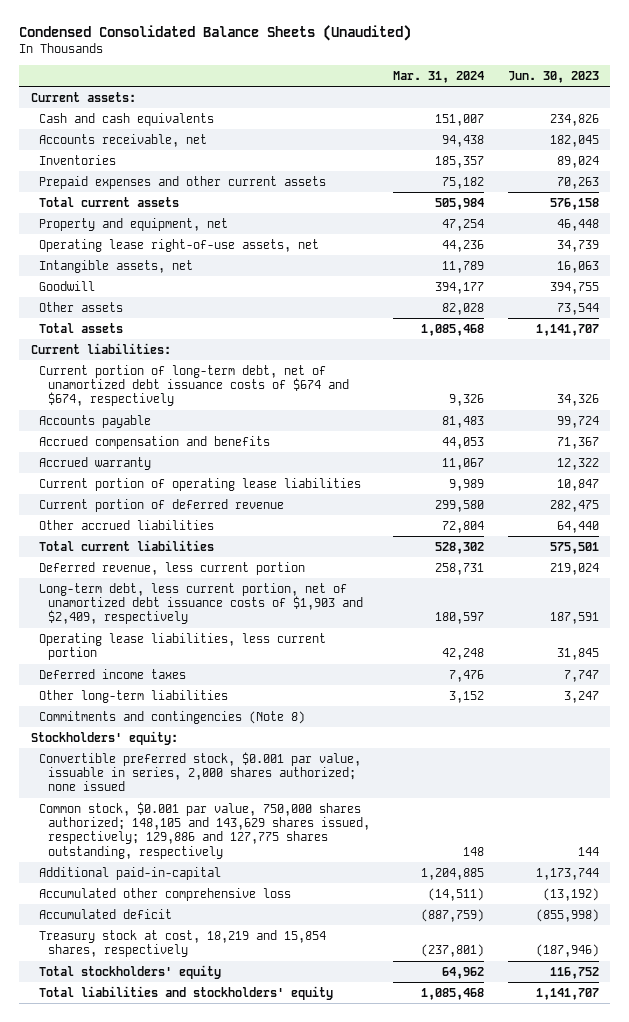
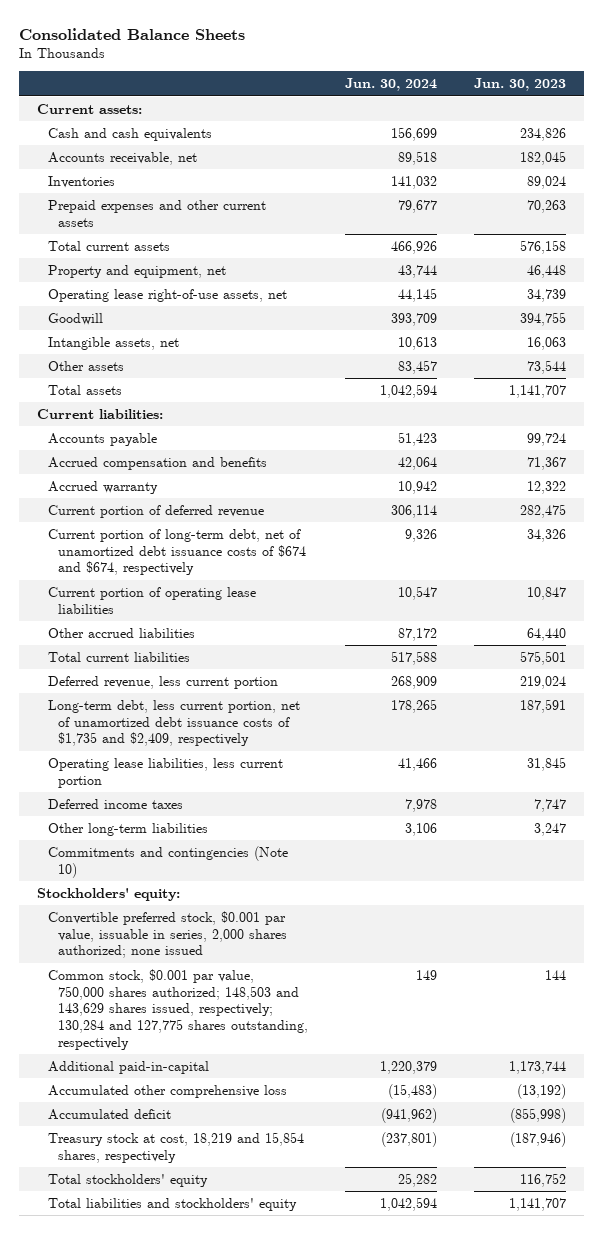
- Condensed Consolidated Balance Sheets (Unaudited)
+ Consolidated Balance Sheets
- | Mar. 31, 2024 | Jun. 30, 2023
+ | Jun. 30, 2024 | Jun. 30, 2023
moved down: Intangible assets, net | 10,613 | 16,063
moved down: Current portion of long-term debt, net of unamortized debt issuance costs of $674 and $674, respectively | 9,326 | 34,326
moved down: Current portion of operating lease liabilities | 10,547 | 10,847
- Long-term debt, less current portion, net of unamortized debt issuance costs of $1,903 and $2,409, respectively | 180,597 | 187,591
+ Long-term debt, less current portion, net of unamortized debt issuance costs of $1,735 and $2,409, respectively | 178,265 | 187,591
- Commitments and contingencies (Note 8)
+ Commitments and contingencies (Note 10)
- Common stock, $0.001 par value, 750,000 shares authorized; 148,105 and 143,629 shares issued, respectively; 129,886 and 127,775 shares outstanding, respectively | 148 | 144
+ Common stock, $0.001 par value, 750,000 shares authorized; 148,503 and 143,629 shares issued, respectively; 130,284 and 127,775 shares outstanding, respectively | 149 | 144

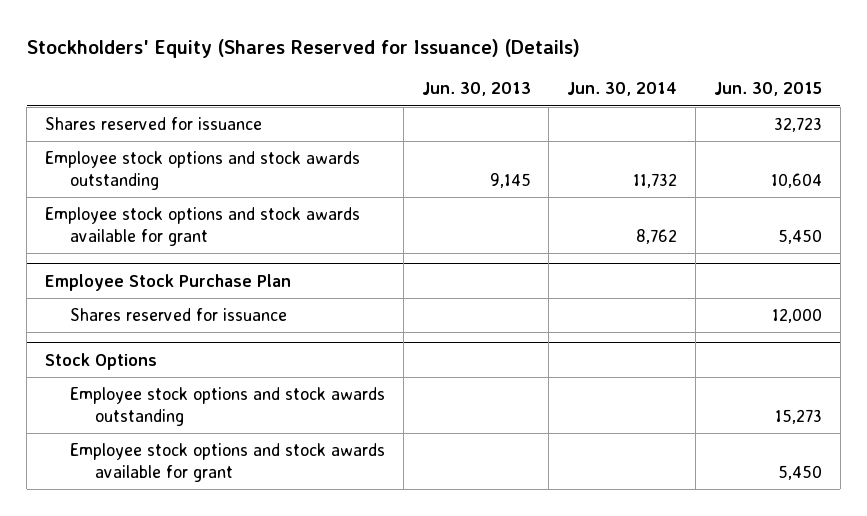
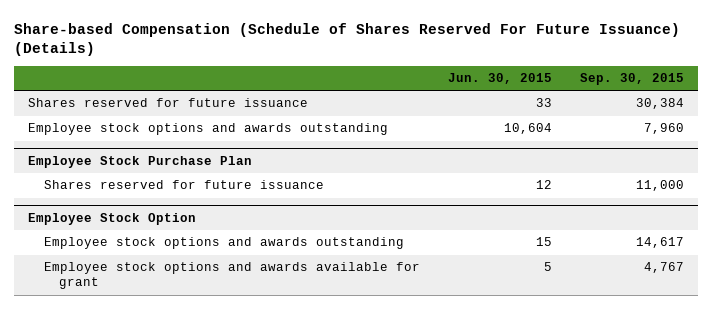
- Stockholders' Equity (Shares Reserved for Issuance) (Details)
+ Share-based Compensation (Schedule of Shares Reserved For Future Issuance) (Details)
- | Jun. 30, 2013 | Jun. 30, 2014 | Jun. 30, 2015
+ | Jun. 30, 2015 | Sep. 30, 2015
- Shares reserved for issuance | | | 32,723
- Employee stock options and stock awards outstanding | 9,145 | 11,732 | 10,604
- Employee stock options and stock awards available for grant | | 8,762 | 5,450
+ Shares reserved for future issuance | 33 | 30,384
+ Employee stock options and awards outstanding | 10,604 | 7,960
@ Employee Stock Purchase Plan
- Shares reserved for issuance | | | 12,000
- Stock Options
- Employee stock options and stock awards outstanding | | | 15,273
- Employee stock options and stock awards available for grant | | | 5,450
@ Employee Stock Purchase Plan
+ Shares reserved for future issuance | 12 | 11,000
+ Employee Stock Option
+ Employee stock options and awards outstanding | 15 | 14,617
+ Employee stock options and awards available for grant | 5 | 4,767

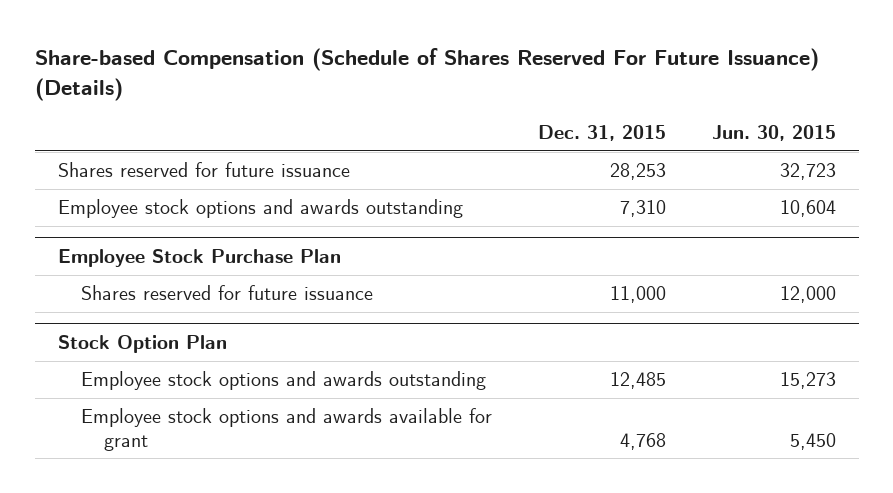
- | Jun. 30, 2015 | Sep. 30, 2015
+ | Dec. 31, 2015 | Jun. 30, 2015
- Shares reserved for future issuance | 33 | 30,384
+ Shares reserved for future issuance | 28,253 | 32,723
@ Employee Stock Purchase Plan
- Shares reserved for future issuance | 12 | 11,000
- Employee Stock Option
- Employee stock options and awards outstanding | 15 | 14,617
- Employee stock options and awards available for grant | 5 | 4,767
@ Employee Stock Purchase Plan
+ Shares reserved for future issuance | 11,000 | 12,000
+ Stock Option Plan
+ Employee stock options and awards outstanding | 12,485 | 15,273
+ Employee stock options and awards available for grant | 4,768 | 5,450

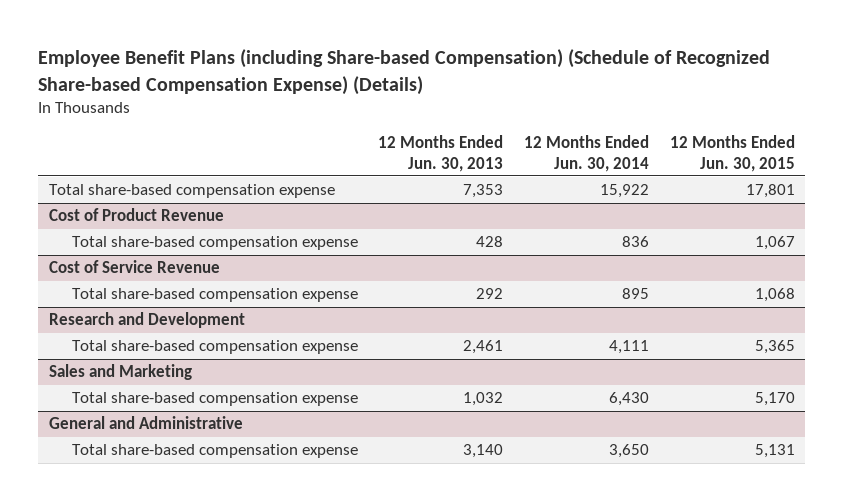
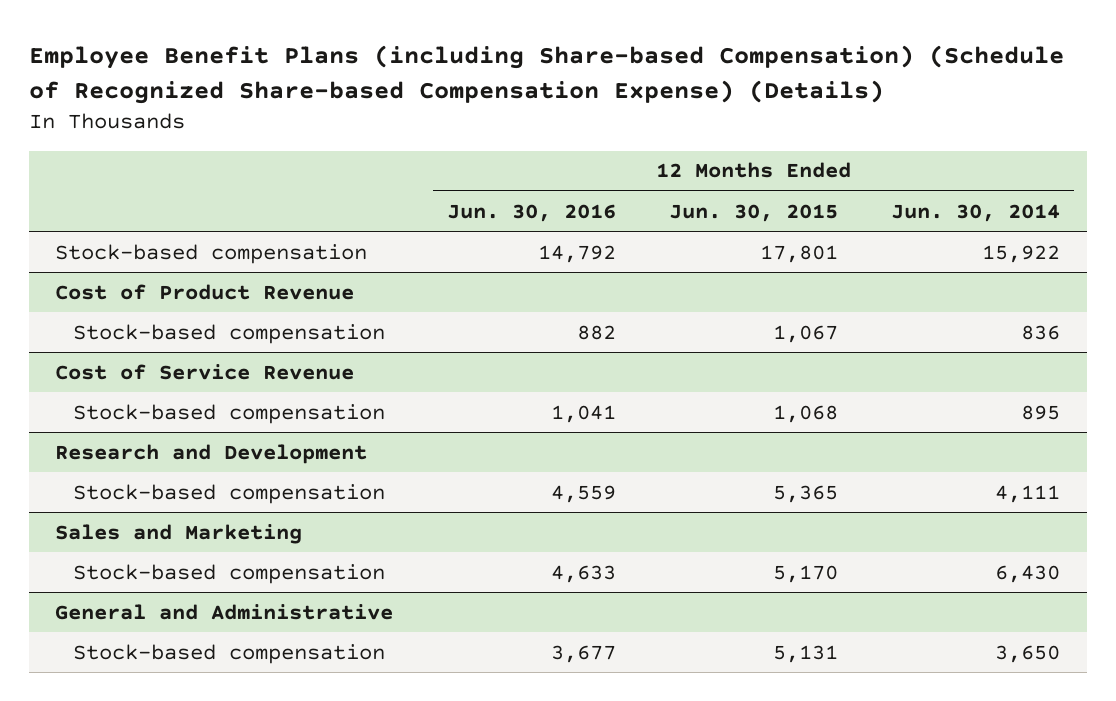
- | 12 Months Ended Jun. 30, 2013 | 12 Months Ended Jun. 30, 2014 | 12 Months Ended Jun. 30, 2015
+ | 12 Months Ended Jun. 30, 2016 | 12 Months Ended Jun. 30, 2015 | 12 Months Ended Jun. 30, 2014
- Total share-based compensation expense | 7,353 | 15,922 | 17,801
+ Stock-based compensation | 14,792 | 17,801 | 15,922
@ Cost of Product Revenue
- Total share-based compensation expense | 428 | 836 | 1,067
+ Stock-based compensation | 882 | 1,067 | 836
@ Cost of Service Revenue
- Total share-based compensation expense | 292 | 895 | 1,068
+ Stock-based compensation | 1,041 | 1,068 | 895
@ Research and Development
- Total share-based compensation expense | 2,461 | 4,111 | 5,365
+ Stock-based compensation | 4,559 | 5,365 | 4,111
@ Sales and Marketing
- Total share-based compensation expense | 1,032 | 6,430 | 5,170
+ Stock-based compensation | 4,633 | 5,170 | 6,430
@ General and Administrative
- Total share-based compensation expense | 3,140 | 3,650 | 5,131
+ Stock-based compensation | 3,677 | 5,131 | 3,650

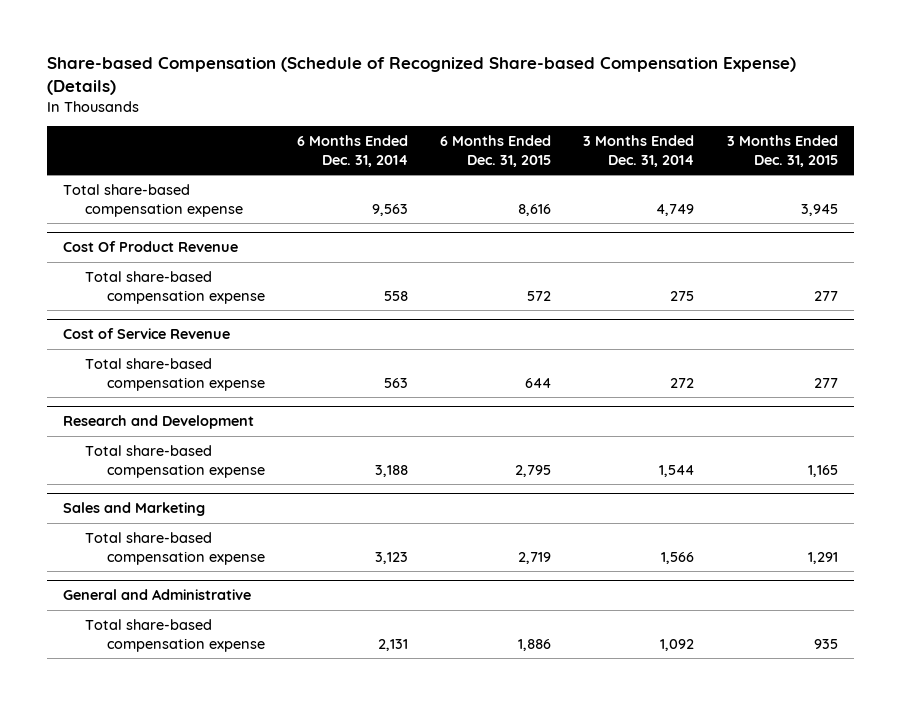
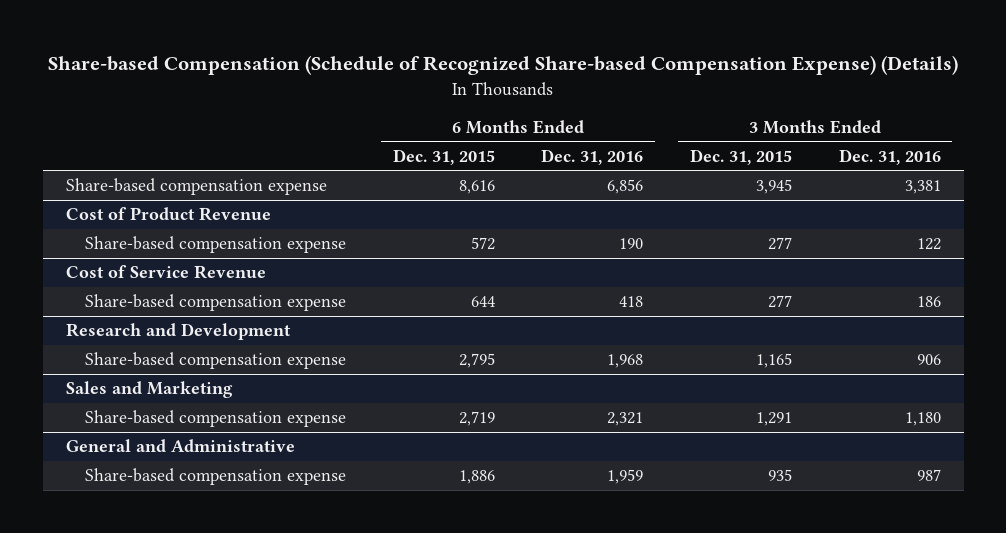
- | 6 Months Ended Dec. 31, 2014 | 6 Months Ended Dec. 31, 2015 | 3 Months Ended Dec. 31, 2014 | 3 Months Ended Dec. 31, 2015
+ | 6 Months Ended Dec. 31, 2015 | 6 Months Ended Dec. 31, 2016 | 3 Months Ended Dec. 31, 2015 | 3 Months Ended Dec. 31, 2016
- Total share-based compensation expense | 9,563 | 8,616 | 4,749 | 3,945
- Cost Of Product Revenue
- Total share-based compensation expense | 558 | 572 | 275 | 277
+ Share-based compensation expense | 8,616 | 6,856 | 3,945 | 3,381
+ Cost of Product Revenue
+ Share-based compensation expense | 572 | 190 | 277 | 122
@ Cost of Service Revenue
- Total share-based compensation expense | 563 | 644 | 272 | 277
+ Share-based compensation expense | 644 | 418 | 277 | 186
@ Research and Development
- Total share-based compensation expense | 3,188 | 2,795 | 1,544 | 1,165
+ Share-based compensation expense | 2,795 | 1,968 | 1,165 | 906
@ Sales and Marketing
- Total share-based compensation expense | 3,123 | 2,719 | 1,566 | 1,291
+ Share-based compensation expense | 2,719 | 2,321 | 1,291 | 1,180
@ General and Administrative
- Total share-based compensation expense | 2,131 | 1,886 | 1,092 | 935
+ Share-based compensation expense | 1,886 | 1,959 | 935 | 987

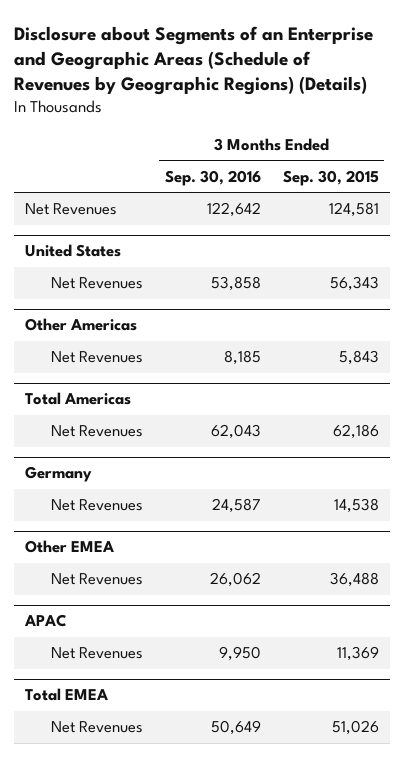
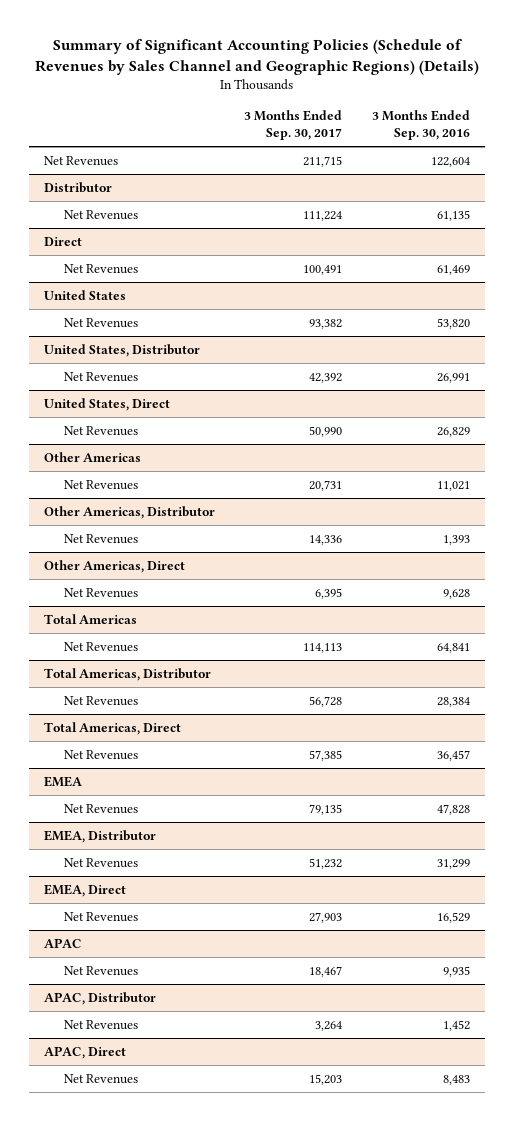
- Disclosure about Segments of an Enterprise and Geographic Areas (Schedule of Revenues by Geographic Regions) (Details)
+ Summary of Significant Accounting Policies (Schedule of Revenues by Sales Channel and Geographic Regions) (Details)
- | 3 Months Ended Sep. 30, 2016 | 3 Months Ended Sep. 30, 2015
+ | 3 Months Ended Sep. 30, 2017 | 3 Months Ended Sep. 30, 2016
- Net Revenues | 122,642 | 124,581
+ Net Revenues | 211,715 | 122,604
+ Distributor
+ Net Revenues | 111,224 | 61,135
+ Direct
+ Net Revenues | 100,491 | 61,469
@ United States
- Net Revenues | 53,858 | 56,343
+ Net Revenues | 93,382 | 53,820
+ United States, Distributor
+ Net Revenues | 42,392 | 26,991
+ United States, Direct
+ Net Revenues | 50,990 | 26,829
@ Other Americas
- Net Revenues | 8,185 | 5,843
+ Net Revenues | 20,731 | 11,021
+ Other Americas, Distributor
+ Net Revenues | 14,336 | 1,393
+ Other Americas, Direct
+ Net Revenues | 6,395 | 9,628
@ Total Americas
- Net Revenues | 62,043 | 62,186
- Germany
- Net Revenues | 24,587 | 14,538
- Other EMEA
- Net Revenues | 26,062 | 36,488
@ Total Americas
+ Net Revenues | 114,113 | 64,841
+ Total Americas, Distributor
+ Net Revenues | 56,728 | 28,384
+ Total Americas, Direct
+ Net Revenues | 57,385 | 36,457
+ EMEA
+ Net Revenues | 79,135 | 47,828
+ EMEA, Distributor
+ Net Revenues | 51,232 | 31,299
+ EMEA, Direct
+ Net Revenues | 27,903 | 16,529
@ APAC
- Net Revenues | 9,950 | 11,369
- Total EMEA
- Net Revenues | 50,649 | 51,026
@ APAC
+ Net Revenues | 18,467 | 9,935
+ APAC, Distributor
+ Net Revenues | 3,264 | 1,452
+ APAC, Direct
+ Net Revenues | 15,203 | 8,483

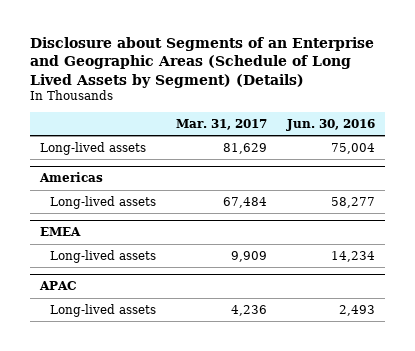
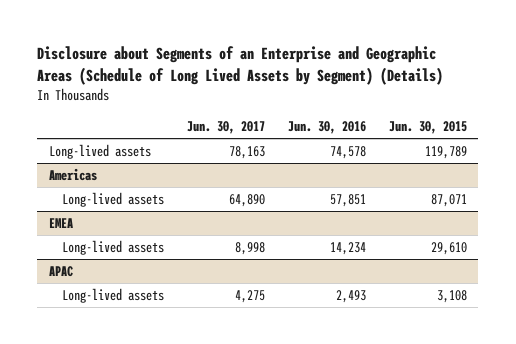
- | Mar. 31, 2017 | Jun. 30, 2016
+ | Jun. 30, 2017 | Jun. 30, 2016 | Jun. 30, 2015
- Long-lived assets | 81,629 | 75,004
+ Long-lived assets | 78,163 | 74,578 | 119,789
@ Americas
- Long-lived assets | 67,484 | 58,277
+ Long-lived assets | 64,890 | 57,851 | 87,071

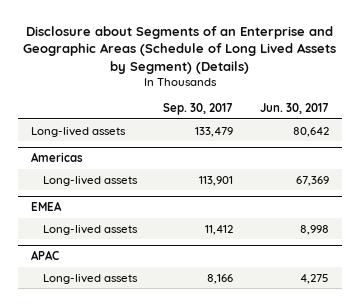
- | Jun. 30, 2017 | Jun. 30, 2016 | Jun. 30, 2015
+ | Sep. 30, 2017 | Jun. 30, 2017
- Long-lived assets | 78,163 | 74,578 | 119,789
+ Long-lived assets | 133,479 | 80,642
@ Americas
- Long-lived assets | 64,890 | 57,851 | 87,071
+ Long-lived assets | 113,901 | 67,369

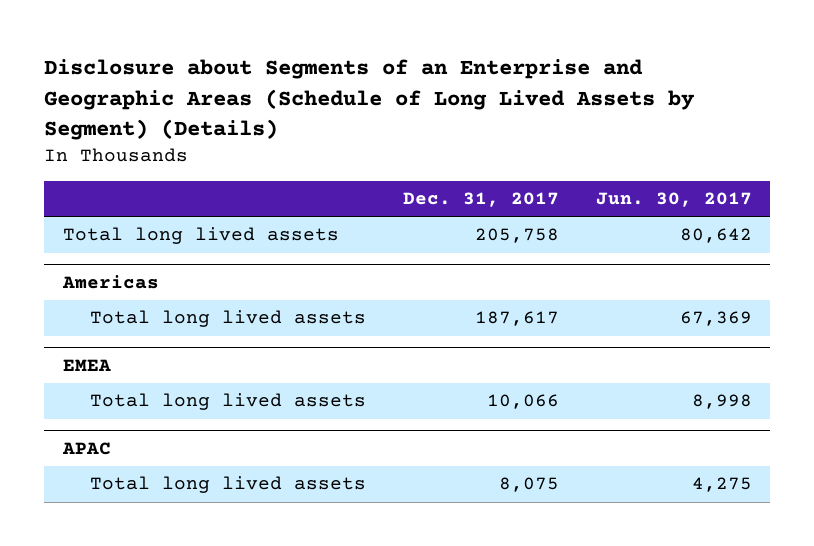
- | Sep. 30, 2017 | Jun. 30, 2017
+ | Dec. 31, 2017 | Jun. 30, 2017
- Long-lived assets | 133,479 | 80,642
+ Total long lived assets | 205,758 | 80,642
@ Americas
- Long-lived assets | 113,901 | 67,369
+ Total long lived assets | 187,617 | 67,369
@ EMEA
- Long-lived assets | 11,412 | 8,998
+ Total long lived assets | 10,066 | 8,998
@ APAC
- Long-lived assets | 8,166 | 4,275
+ Total long lived assets | 8,075 | 4,275

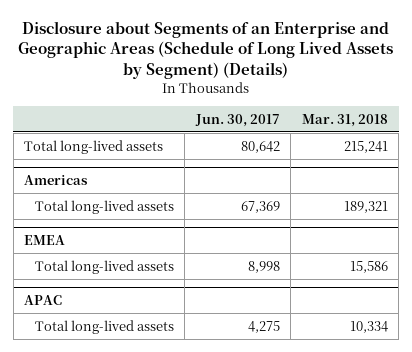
- | Dec. 31, 2017 | Jun. 30, 2017
+ | Jun. 30, 2017 | Mar. 31, 2018
- Total long lived assets | 205,758 | 80,642
+ Total long-lived assets | 80,642 | 215,241
@ Americas
- Total long lived assets | 187,617 | 67,369
+ Total long-lived assets | 67,369 | 189,321
@ EMEA
- Total long lived assets | 10,066 | 8,998
+ Total long-lived assets | 8,998 | 15,586
@ APAC
- Total long lived assets | 8,075 | 4,275
+ Total long-lived assets | 4,275 | 10,334

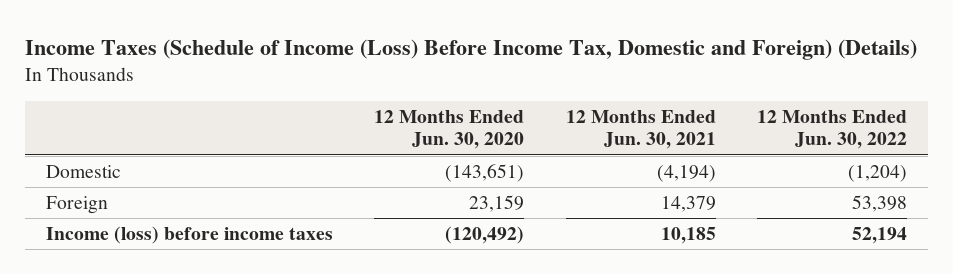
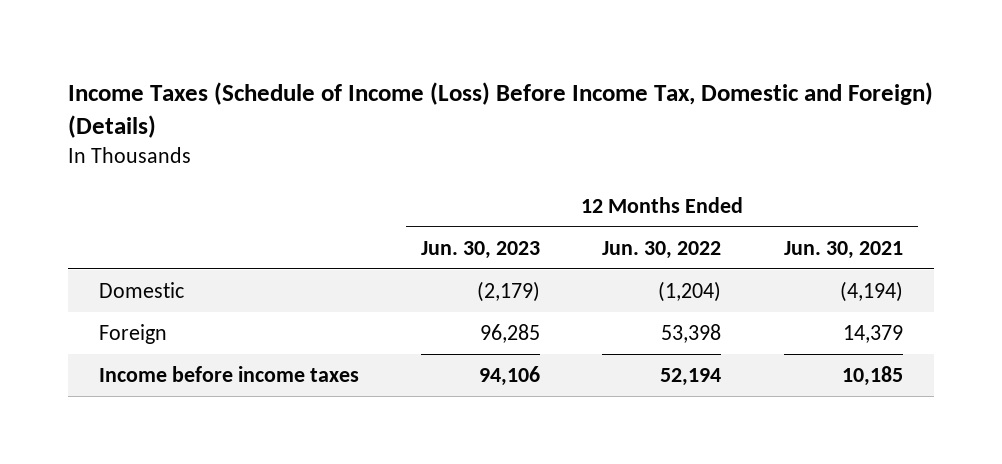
- | 12 Months Ended Jun. 30, 2020 | 12 Months Ended Jun. 30, 2021 | 12 Months Ended Jun. 30, 2022
+ | 12 Months Ended Jun. 30, 2023 | 12 Months Ended Jun. 30, 2022 | 12 Months Ended Jun. 30, 2021
- Income (loss) before income taxes | (120,492) | 10,185 | 52,194
+ Income before income taxes | 94,106 | 52,194 | 10,185

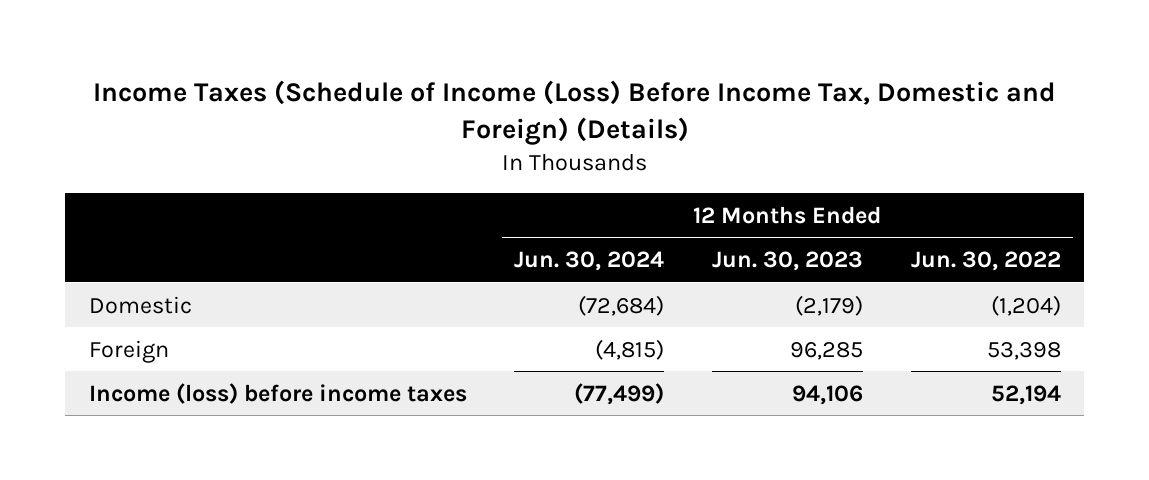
- | 12 Months Ended Jun. 30, 2023 | 12 Months Ended Jun. 30, 2022 | 12 Months Ended Jun. 30, 2021
+ | 12 Months Ended Jun. 30, 2024 | 12 Months Ended Jun. 30, 2023 | 12 Months Ended Jun. 30, 2022
- Income before income taxes | 94,106 | 52,194 | 10,185
+ Income (loss) before income taxes | (77,499) | 94,106 | 52,194

